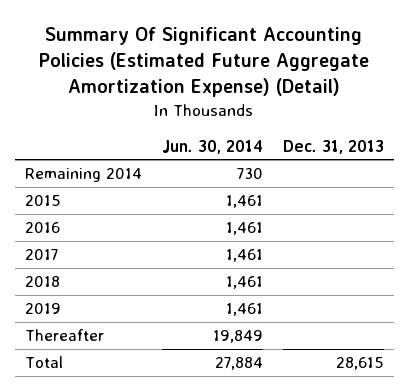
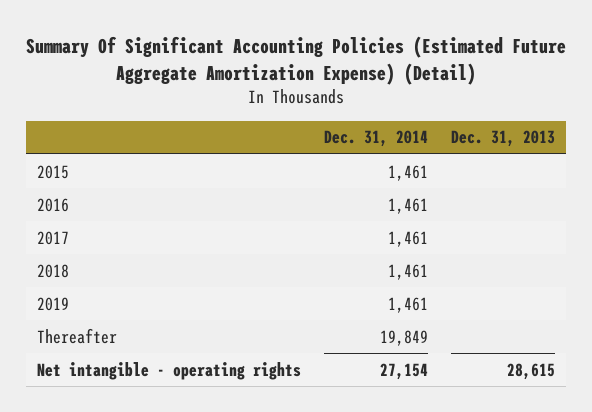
- | Jun. 30, 2014 | Dec. 31, 2013
+ | Dec. 31, 2014 | Dec. 31, 2013
- Remaining 2014 | 730 |
- Total | 27,884 | 28,615
+ Net intangible - operating rights | 27,154 | 28,615

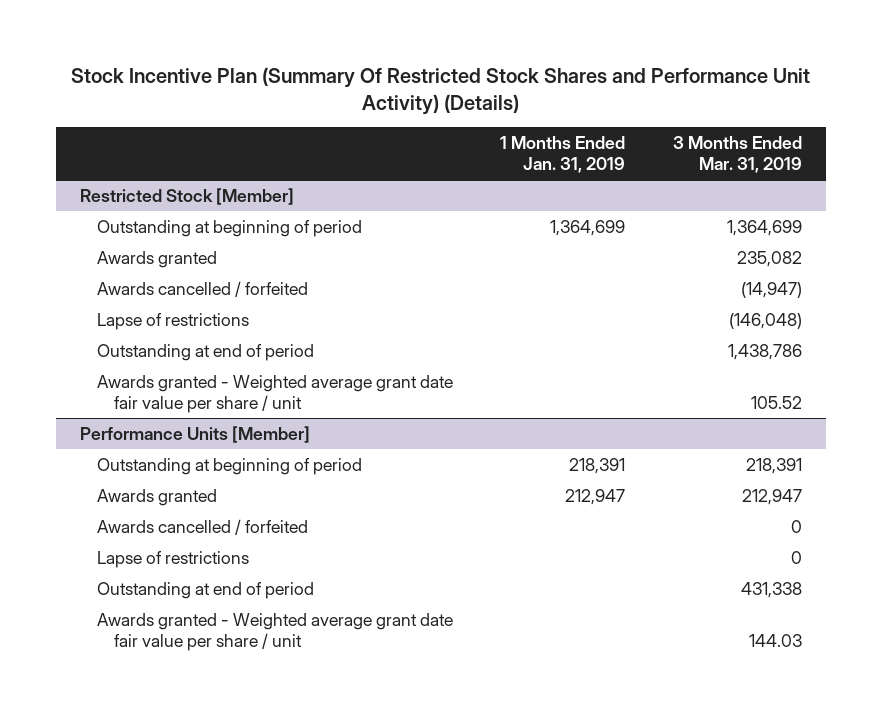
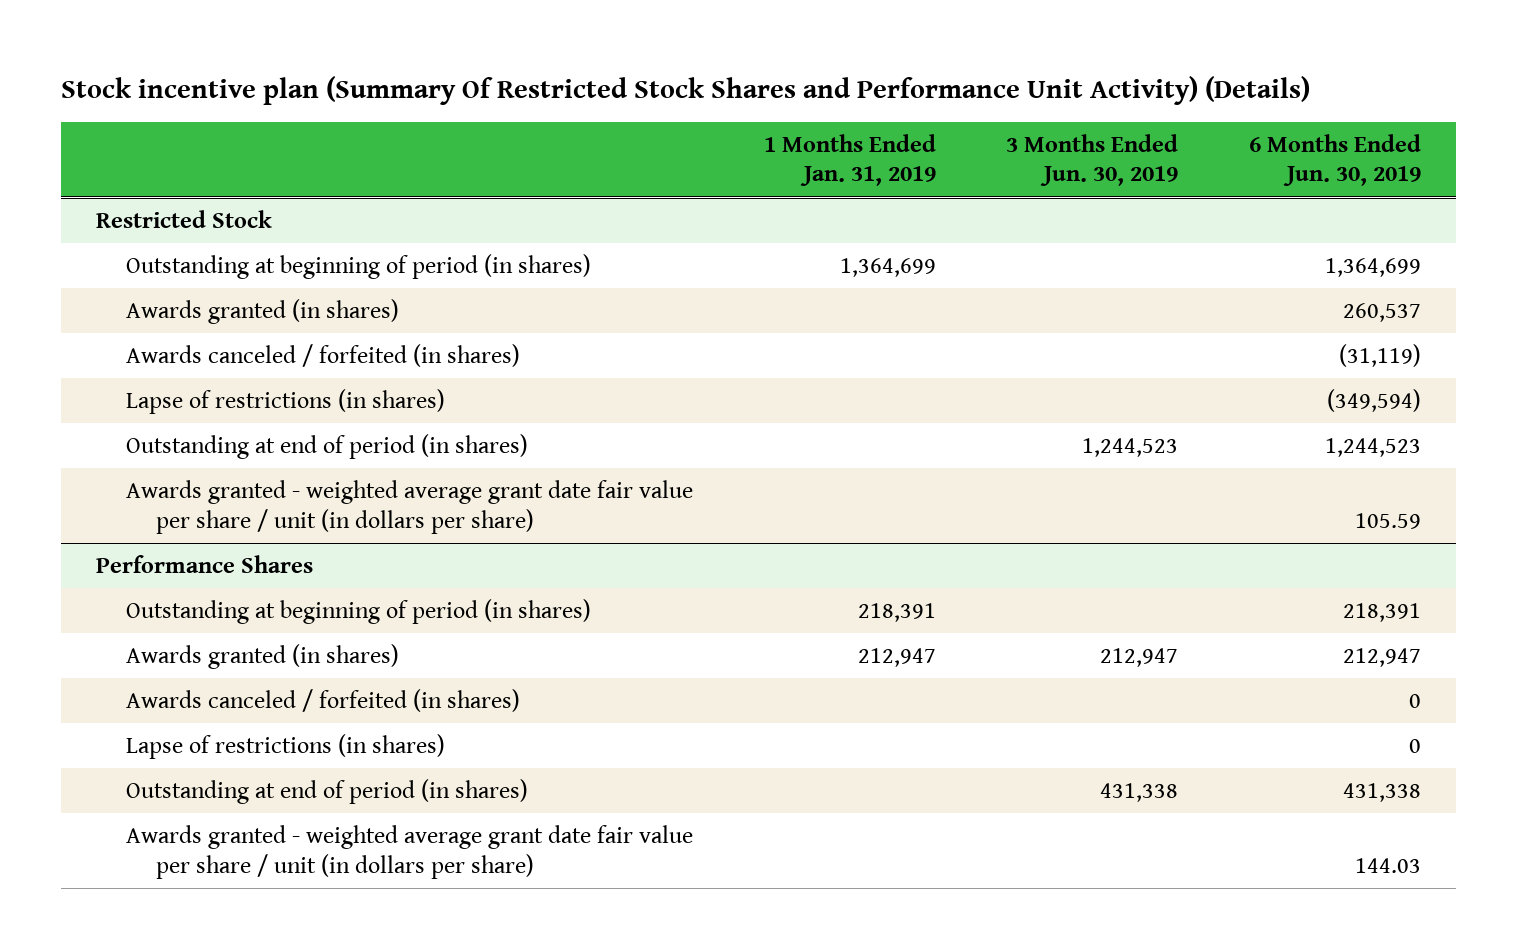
- Stock Incentive Plan (Summary Of Restricted Stock Shares and Performance Unit Activity) (Details)
+ Stock incentive plan (Summary Of Restricted Stock Shares and Performance Unit Activity) (Details)
- | 1 Months Ended Jan. 31, 2019 | 3 Months Ended Mar. 31, 2019
+ | 1 Months Ended Jan. 31, 2019 | 3 Months Ended Jun. 30, 2019 | 6 Months Ended Jun. 30, 2019
- Restricted Stock [Member]
- Outstanding at beginning of period | 1,364,699 | 1,364,699
- Awards granted | | 235,082
- Awards cancelled / forfeited | | (14,947)
- Lapse of restrictions | | (146,048)
- Outstanding at end of period | | 1,438,786
- Awards granted - Weighted average grant date fair value per share / unit | | 105.52
- Performance Units [Member]
- Outstanding at beginning of period | 218,391 | 218,391
- Awards granted | 212,947 | 212,947
- Awards cancelled / forfeited | | 0
- Lapse of restrictions | | 0
- Outstanding at end of period | | 431,338
- Awards granted - Weighted average grant date fair value per share / unit | | 144.03
+ Restricted Stock
+ Outstanding at beginning of period (in shares) | 1,364,699 | | 1,364,699
+ Awards granted (in shares) | | | 260,537
+ Awards canceled / forfeited (in shares) | | | (31,119)
+ Lapse of restrictions (in shares) | | | (349,594)
+ Outstanding at end of period (in shares) | | 1,244,523 | 1,244,523
+ Awards granted - weighted average grant date fair value per share / unit (in dollars per share) | | | 105.59
+ Performance Shares
+ Outstanding at beginning of period (in shares) | 218,391 | | 218,391
+ Awards granted (in shares) | 212,947 | 212,947 | 212,947
+ Awards canceled / forfeited (in shares) | | | 0
+ Lapse of restrictions (in shares) | | | 0
+ Outstanding at end of period (in shares) | | 431,338 | 431,338
+ Awards granted - weighted average grant date fair value per share / unit (in dollars per share) | | | 144.03

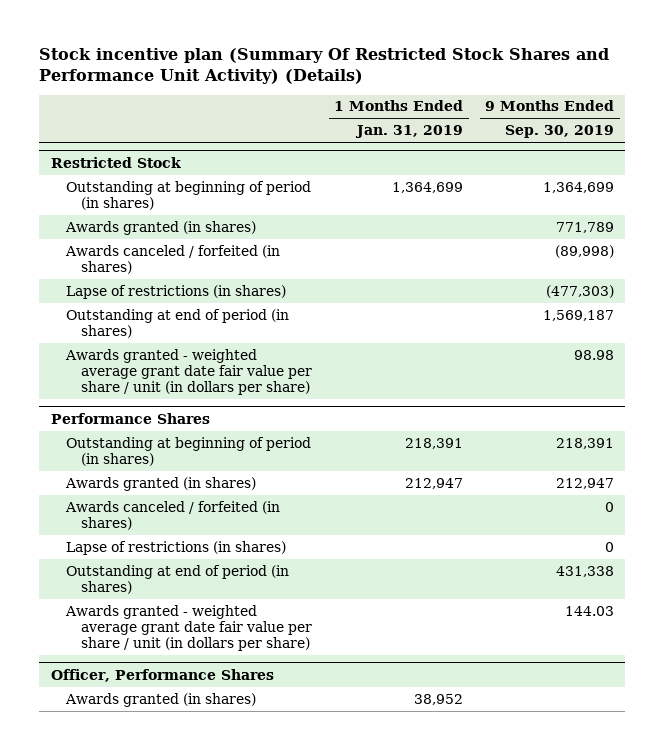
- | 1 Months Ended Jan. 31, 2019 | 3 Months Ended Jun. 30, 2019 | 6 Months Ended Jun. 30, 2019
+ | 1 Months Ended Jan. 31, 2019 | 9 Months Ended Sep. 30, 2019
+ Officer, Performance Shares
+ Awards granted (in shares) | 38,952 |

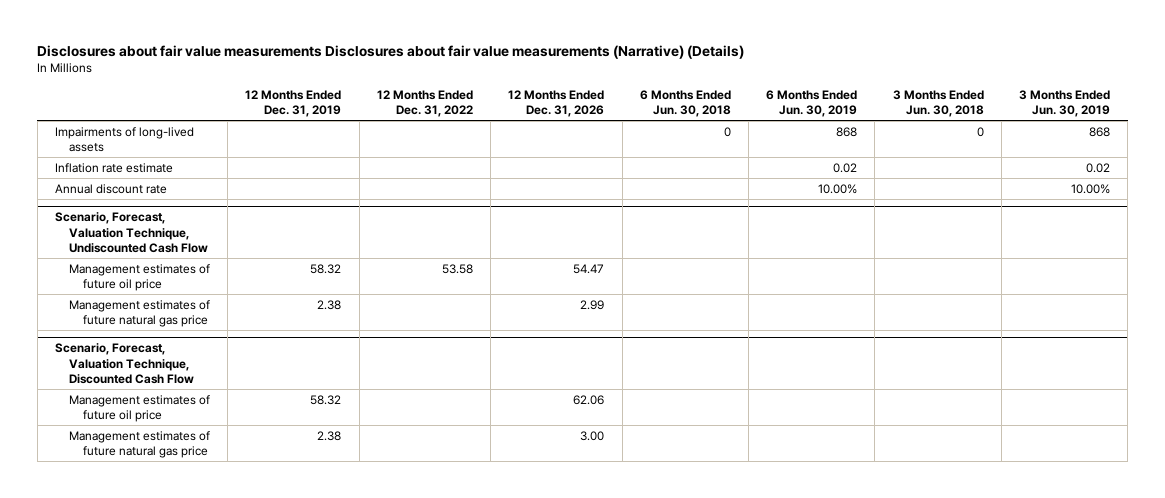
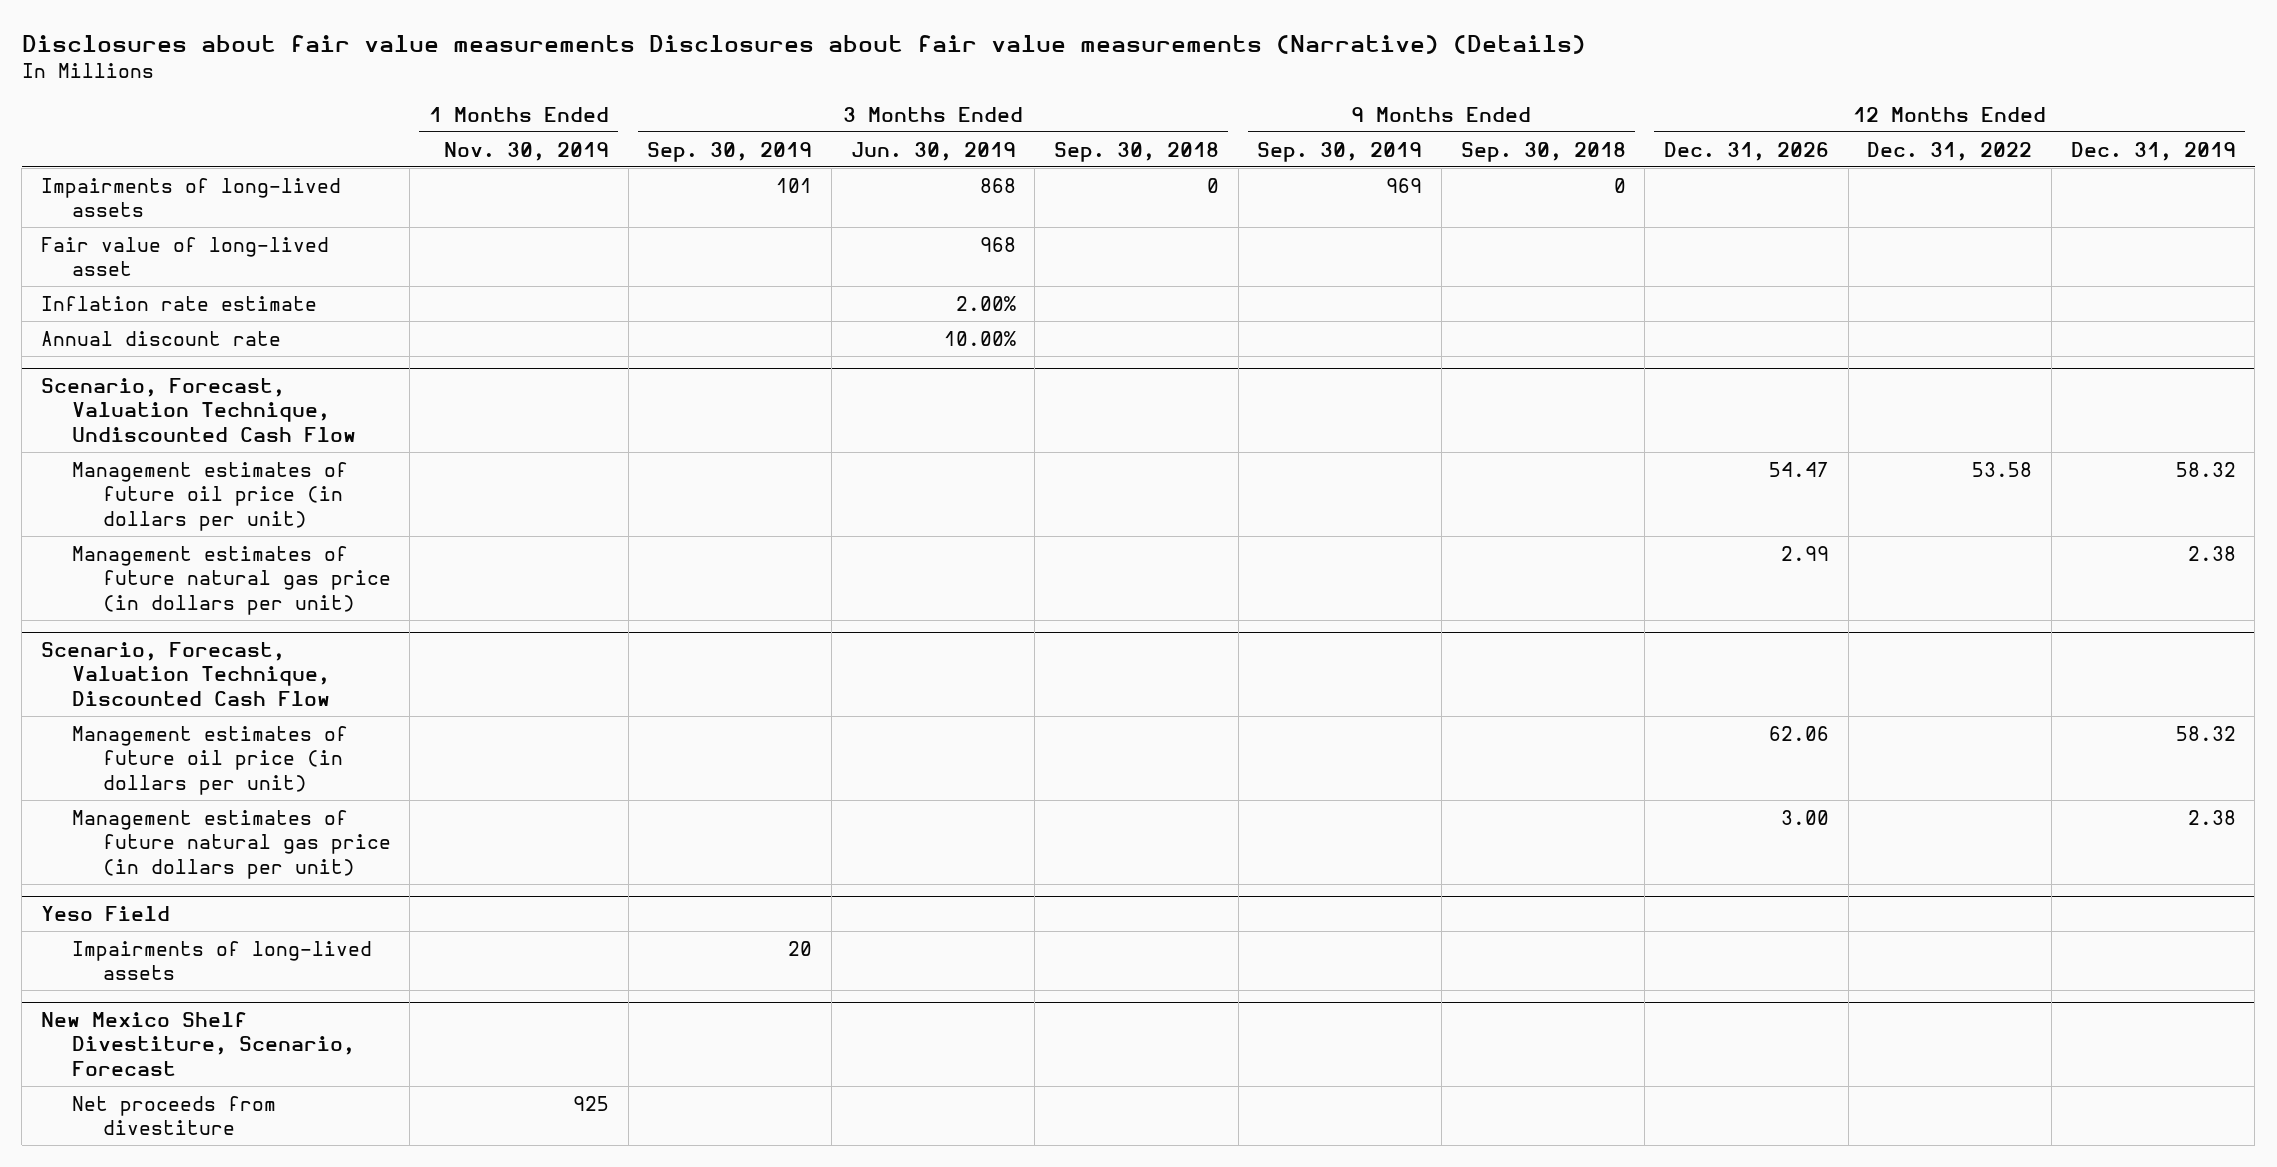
- | 12 Months Ended Dec. 31, 2019 | 12 Months Ended Dec. 31, 2022 | 12 Months Ended Dec. 31, 2026 | 6 Months Ended Jun. 30, 2018 | 6 Months Ended Jun. 30, 2019 | 3 Months Ended Jun. 30, 2018 | 3 Months Ended Jun. 30, 2019
+ | 1 Months Ended Nov. 30, 2019 | 3 Months Ended Sep. 30, 2019 | 3 Months Ended Jun. 30, 2019 | 3 Months Ended Sep. 30, 2018 | 9 Months Ended Sep. 30, 2019 | 9 Months Ended Sep. 30, 2018 | 12 Months Ended Dec. 31, 2026 | 12 Months Ended Dec. 31, 2022 | 12 Months Ended Dec. 31, 2019
- Inflation rate estimate | | | | | 0.02 | | 0.02
+ Fair value of long-lived asset | | | 968 | | | | | |
+ Inflation rate estimate | | | 2.00% | | | | | |
@ Scenario, Forecast, Valuation Technique, Undiscounted Cash Flow
- Management estimates of future oil price | 58.32 | 53.58 | 54.47 | | | |
- Management estimates of future natural gas price | 2.38 | | 2.99 | | | |
+ Management estimates of future oil price (in dollars per unit) | | | | | | | 54.47 | 53.58 | 58.32
+ Management estimates of future natural gas price (in dollars per unit) | | | | | | | 2.99 | | 2.38
@ Scenario, Forecast, Valuation Technique, Discounted Cash Flow
- Management estimates of future oil price | 58.32 | | 62.06 | | | |
- Management estimates of future natural gas price | 2.38 | | 3.00 | | | |
+ Management estimates of future oil price (in dollars per unit) | | | | | | | 62.06 | | 58.32
+ Management estimates of future natural gas price (in dollars per unit) | | | | | | | 3.00 | | 2.38
+ Yeso Field
+ Impairments of long-lived assets | | 20 | | | | | | |
+ New Mexico Shelf Divestiture, Scenario, Forecast
+ Net proceeds from divestiture | 925 | | | | | | | |

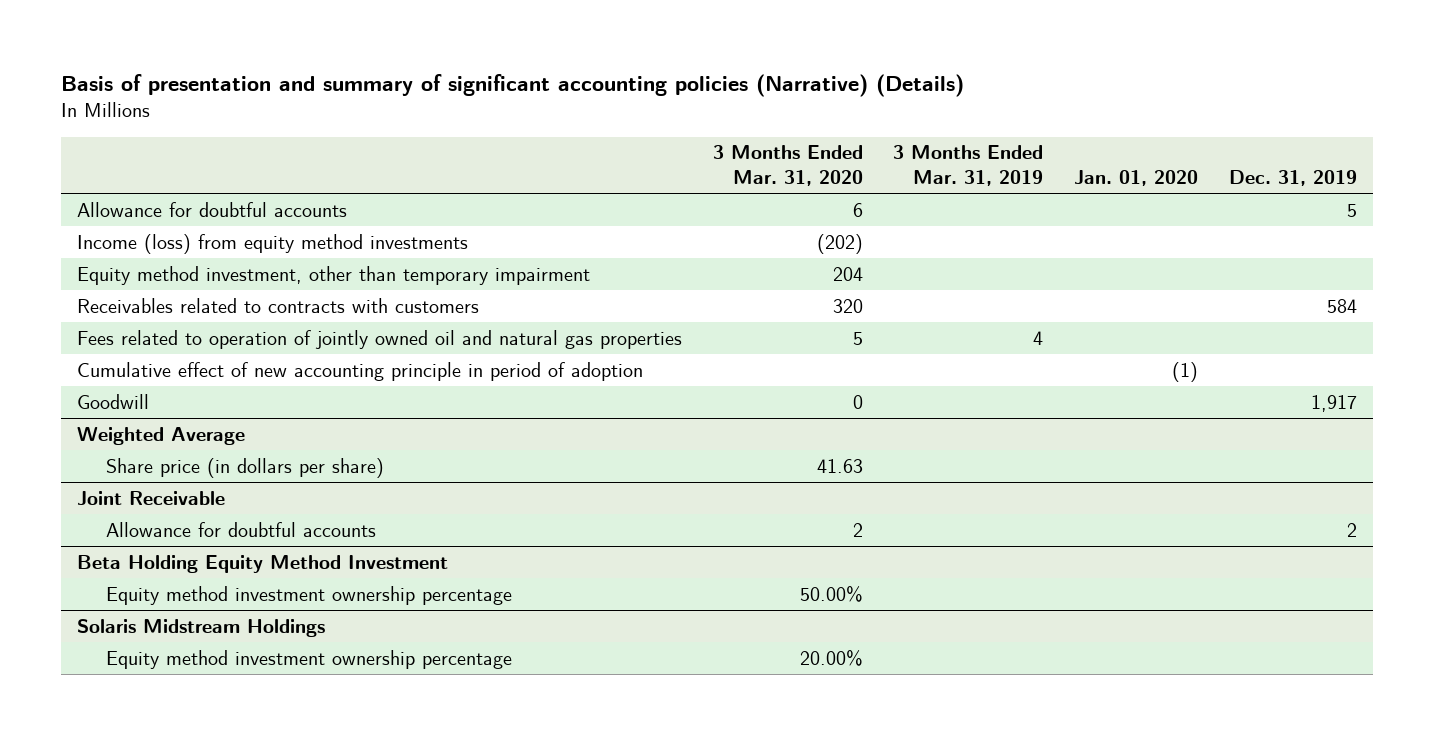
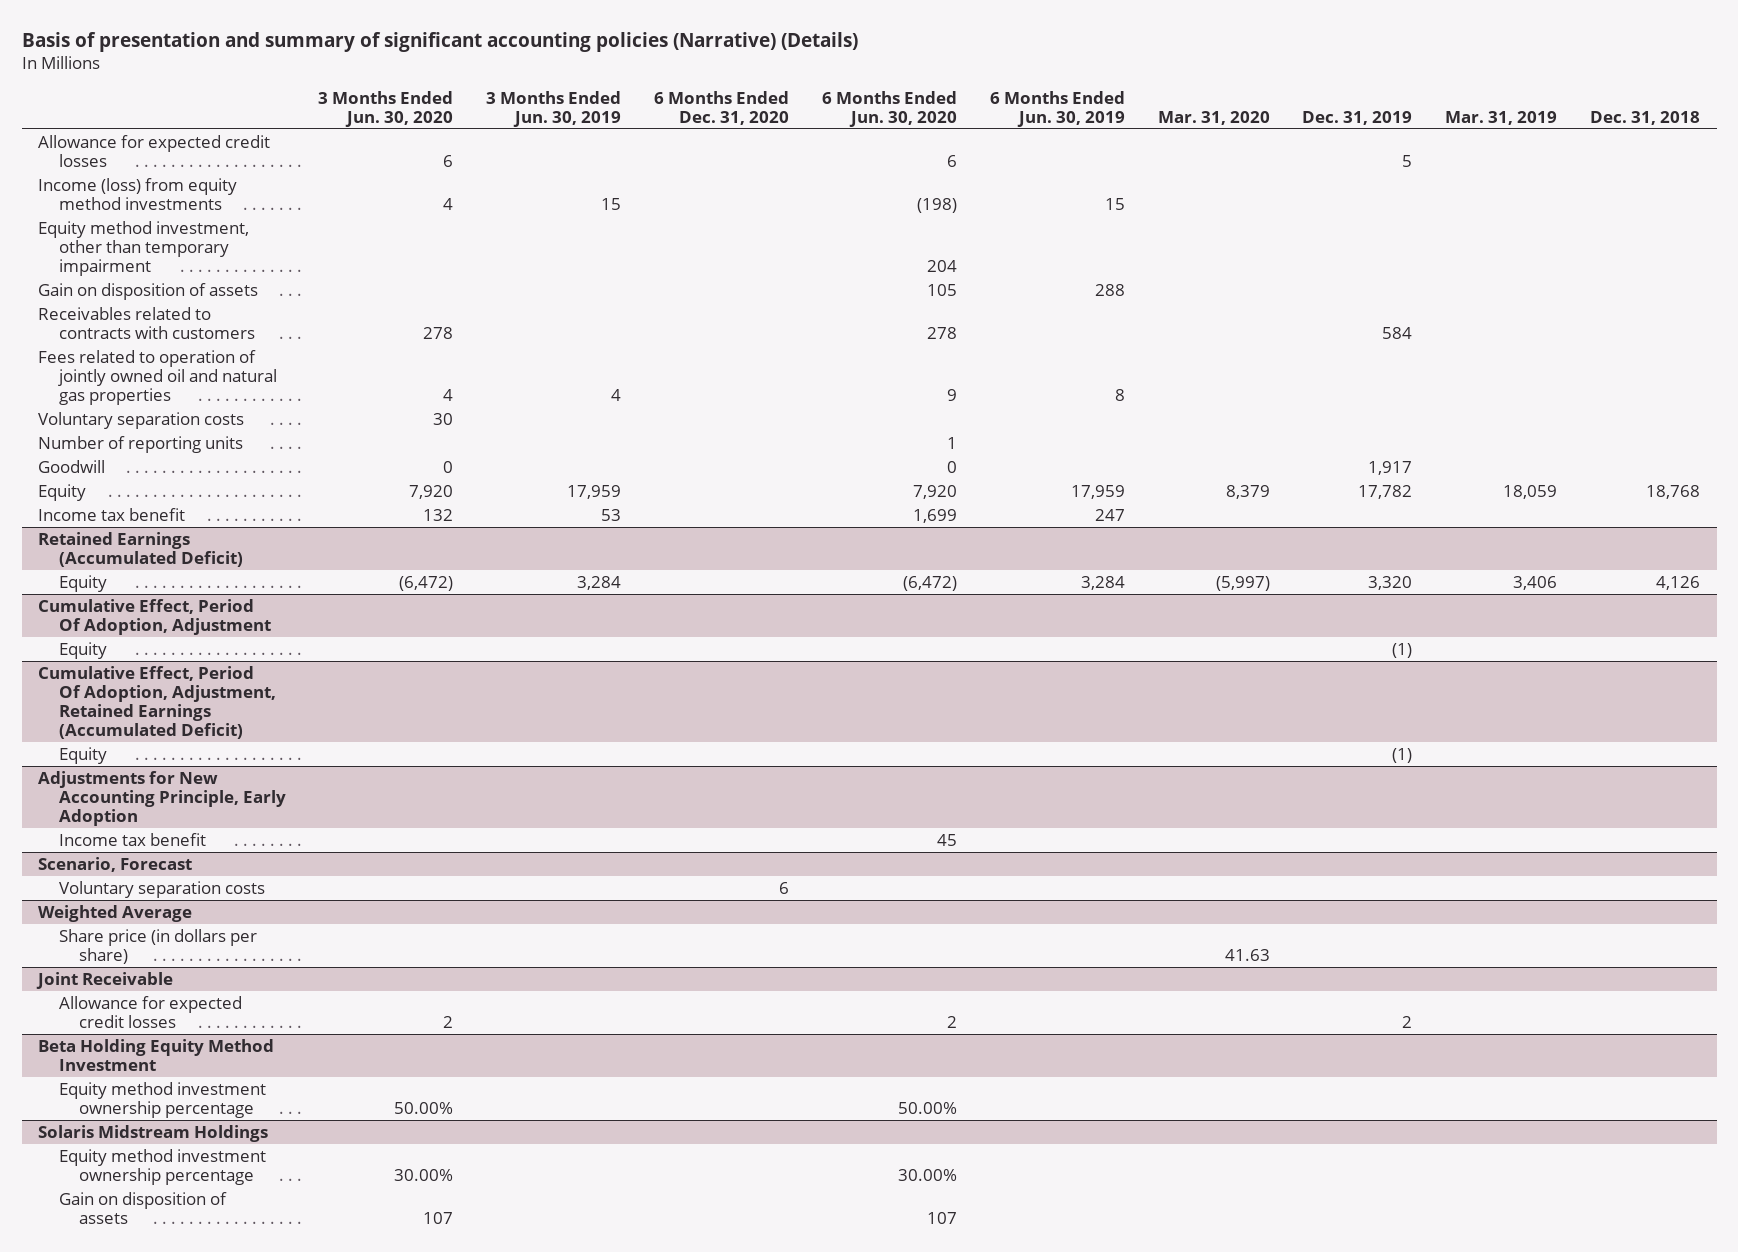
- | 3 Months Ended Mar. 31, 2020 | 3 Months Ended Mar. 31, 2019 | Jan. 01, 2020 | Dec. 31, 2019
+ | 3 Months Ended Jun. 30, 2020 | 3 Months Ended Jun. 30, 2019 | 6 Months Ended Dec. 31, 2020 | 6 Months Ended Jun. 30, 2020 | 6 Months Ended Jun. 30, 2019 | Mar. 31, 2020 | Dec. 31, 2019 | Mar. 31, 2019 | Dec. 31, 2018
- Allowance for doubtful accounts | 6 | | | 5
+ Allowance for expected credit losses | 6 | | | 6 | | | 5 | |
+ Gain on disposition of assets | | | | 105 | 288 | | | |
- Cumulative effect of new accounting principle in period of adoption | | | (1) |
+ Voluntary separation costs | 30 | | | | | | | |
+ Number of reporting units | | | | 1 | | | | |
+ Equity | 7,920 | 17,959 | | 7,920 | 17,959 | 8,379 | 17,782 | 18,059 | 18,768
+ Income tax benefit | 132 | 53 | | 1,699 | 247 | | | |
+ Retained Earnings (Accumulated Deficit)
+ Equity | (6,472) | 3,284 | | (6,472) | 3,284 | (5,997) | 3,320 | 3,406 | 4,126
+ Cumulative Effect, Period Of Adoption, Adjustment
+ Equity | | | | | | | (1) | |
+ Cumulative Effect, Period Of Adoption, Adjustment, Retained Earnings (Accumulated Deficit)
+ Equity | | | | | | | (1) | |
+ Adjustments for New Accounting Principle, Early Adoption
+ Income tax benefit | | | | 45 | | | | |
+ Scenario, Forecast
+ Voluntary separation costs | | | 6 | | | | | |
@ Joint Receivable
- Allowance for doubtful accounts | 2 | | | 2
+ Allowance for expected credit losses | 2 | | | 2 | | | 2 | |
@ Solaris Midstream Holdings
+ Gain on disposition of assets | 107 | | | 107 | | | | |

